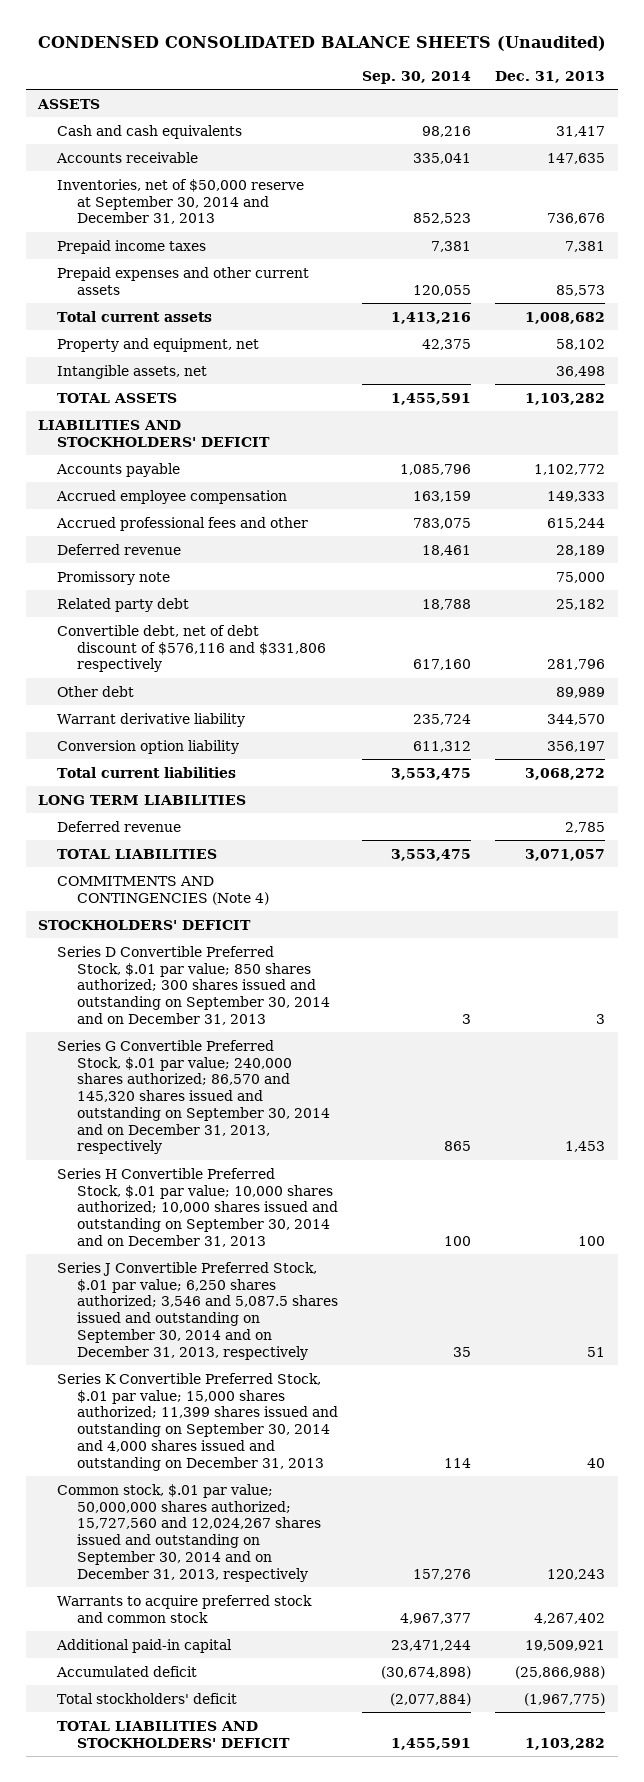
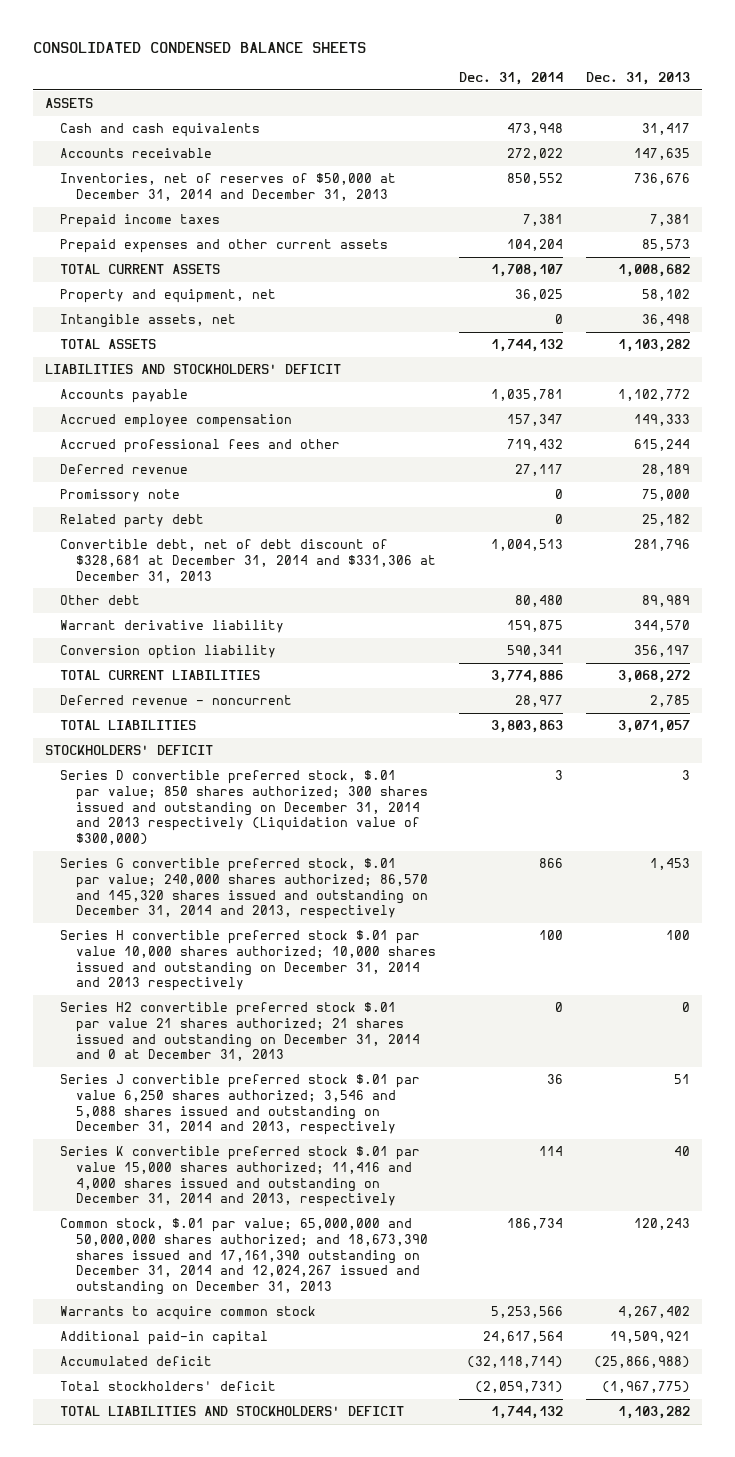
- CONDENSED CONSOLIDATED BALANCE SHEETS (Unaudited)
+ CONSOLIDATED CONDENSED BALANCE SHEETS
- | Sep. 30, 2014 | Dec. 31, 2013
+ | Dec. 31, 2014 | Dec. 31, 2013
- Inventories, net of $50,000 reserve at September 30, 2014 and December 31, 2013 | 852,523 | 736,676
+ Inventories, net of reserves of $50,000 at December 31, 2014 and December 31, 2013 | 850,552 | 736,676
- Total current assets | 1,413,216 | 1,008,682
+ TOTAL CURRENT ASSETS | 1,708,107 | 1,008,682
- Convertible debt, net of debt discount of $576,116 and $331,806 respectively | 617,160 | 281,796
+ Convertible debt, net of debt discount of $328,681 at December 31, 2014 and $331,306 at December 31, 2013 | 1,004,513 | 281,796
- Total current liabilities | 3,553,475 | 3,068,272
- LONG TERM LIABILITIES
- Deferred revenue | | 2,785
+ TOTAL CURRENT LIABILITIES | 3,774,886 | 3,068,272
+ Deferred revenue - noncurrent | 28,977 | 2,785
- COMMITMENTS AND CONTINGENCIES (Note 4)
- Series D Convertible Preferred Stock, $.01 par value; 850 shares authorized; 300 shares issued and outstanding on September 30, 2014 and on December 31, 2013 | 3 | 3
- Series G Convertible Preferred Stock, $.01 par value; 240,000 shares authorized; 86,570 and 145,320 shares issued and outstanding on September 30, 2014 and on December 31, 2013, respectively | 865 | 1,453
- Series H Convertible Preferred Stock, $.01 par value; 10,000 shares authorized; 10,000 shares issued and outstanding on September 30, 2014 and on December 31, 2013 | 100 | 100
- Series J Convertible Preferred Stock, $.01 par value; 6,250 shares authorized; 3,546 and 5,087.5 shares issued and outstanding on September 30, 2014 and on December 31, 2013, respectively | 35 | 51
- Series K Convertible Preferred Stock, $.01 par value; 15,000 shares authorized; 11,399 shares issued and outstanding on September 30, 2014 and 4,000 shares issued and outstanding on December 31, 2013 | 114 | 40
- Common stock, $.01 par value; 50,000,000 shares authorized; 15,727,560 and 12,024,267 shares issued and outstanding on September 30, 2014 and on December 31, 2013, respectively | 157,276 | 120,243
- Warrants to acquire preferred stock and common stock | 4,967,377 | 4,267,402
+ Series D convertible preferred stock, $.01 par value; 850 shares authorized; 300 shares issued and outstanding on December 31, 2014 and 2013 respectively (Liquidation value of $300,000) | 3 | 3
+ Series G convertible preferred stock, $.01 par value; 240,000 shares authorized; 86,570 and 145,320 shares issued and outstanding on December 31, 2014 and 2013, respectively | 866 | 1,453
+ Series H convertible preferred stock $.01 par value 10,000 shares authorized; 10,000 shares issued and outstanding on December 31, 2014 and 2013 respectively | 100 | 100
+ Series H2 convertible preferred stock $.01 par value 21 shares authorized; 21 shares issued and outstanding on December 31, 2014 and 0 at December 31, 2013 | 0 | 0
+ Series J convertible preferred stock $.01 par value 6,250 shares authorized; 3,546 and 5,088 shares issued and outstanding on December 31, 2014 and 2013, respectively | 36 | 51
+ Series K convertible preferred stock $.01 par value 15,000 shares authorized; 11,416 and 4,000 shares issued and outstanding on December 31, 2014 and 2013, respectively | 114 | 40
+ Common stock, $.01 par value; 65,000,000 and 50,000,000 shares authorized; and 18,673,390 shares issued and 17,161,390 outstanding on December 31, 2014 and 12,024,267 issued and outstanding on December 31, 2013 | 186,734 | 120,243
+ Warrants to acquire common stock | 5,253,566 | 4,267,402

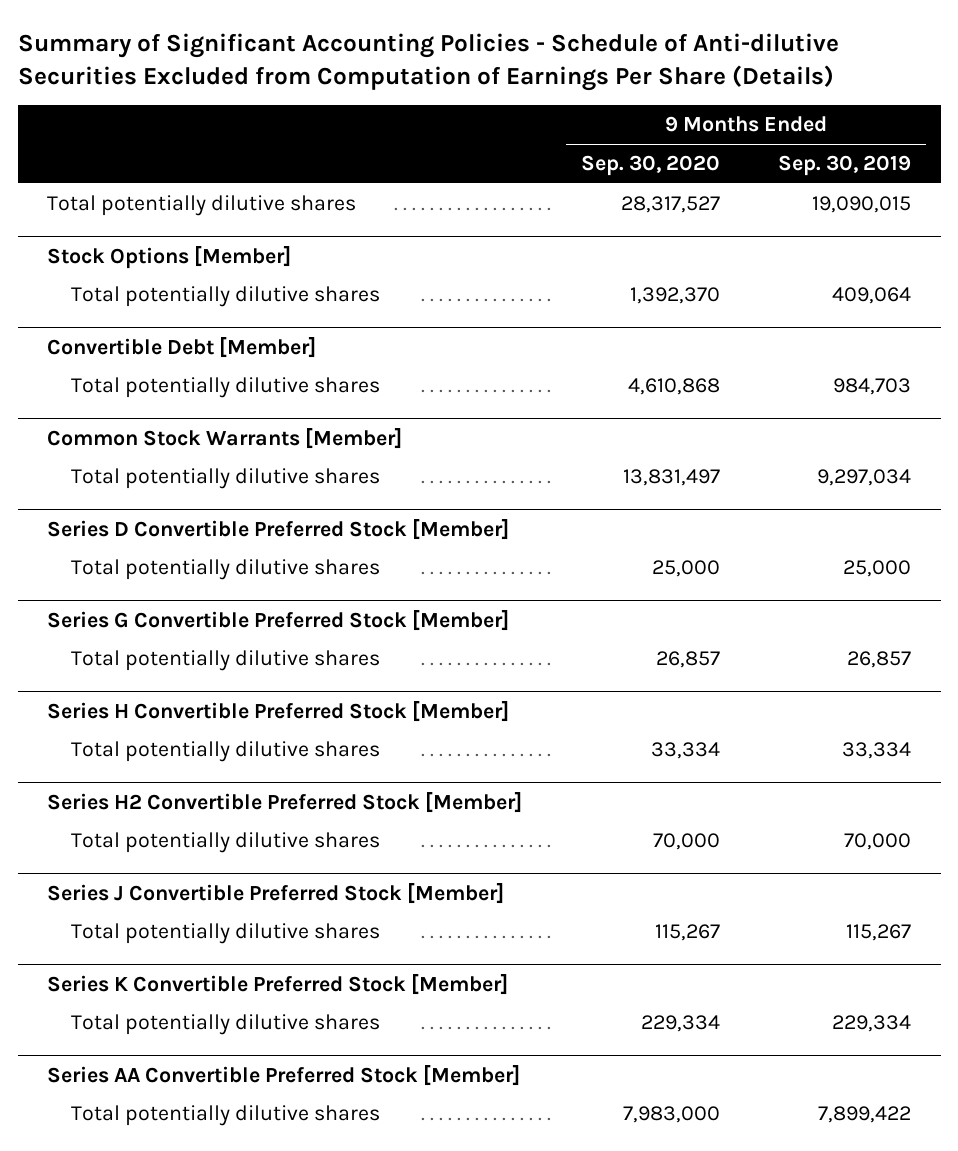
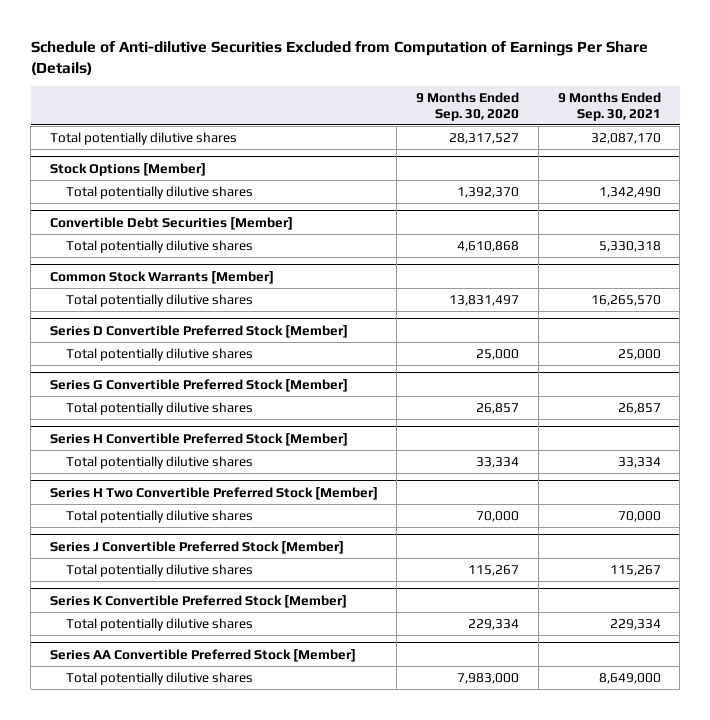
- Summary of Significant Accounting Policies - Schedule of Anti-dilutive Securities Excluded from Computation of Earnings Per Share (Details)
+ Schedule of Anti-dilutive Securities Excluded from Computation of Earnings Per Share (Details)
- | 9 Months Ended Sep. 30, 2020 | 9 Months Ended Sep. 30, 2019
+ | 9 Months Ended Sep. 30, 2020 | 9 Months Ended Sep. 30, 2021
- Convertible Debt [Member]
+ Convertible Debt Securities [Member]
- Series H2 Convertible Preferred Stock [Member]
+ Series H Two Convertible Preferred Stock [Member]

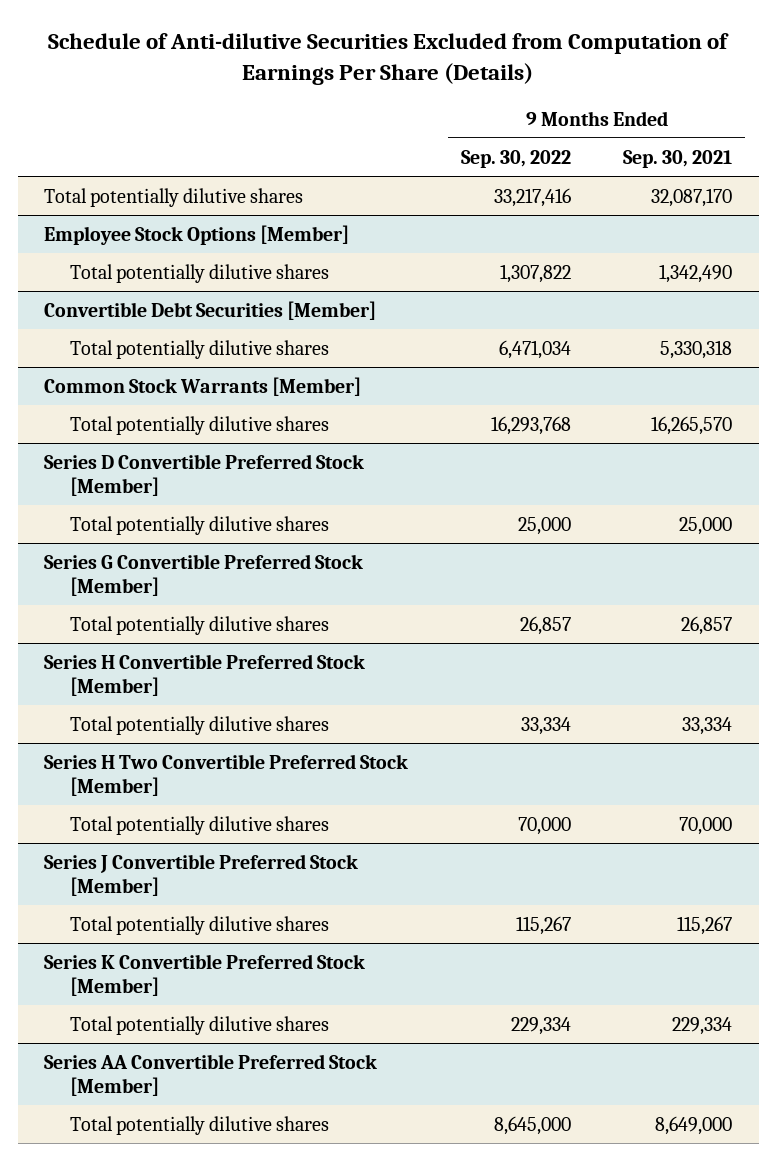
- | 9 Months Ended Sep. 30, 2020 | 9 Months Ended Sep. 30, 2021
+ | 9 Months Ended Sep. 30, 2022 | 9 Months Ended Sep. 30, 2021
- Stock Options [Member]
+ Employee Stock Options [Member]

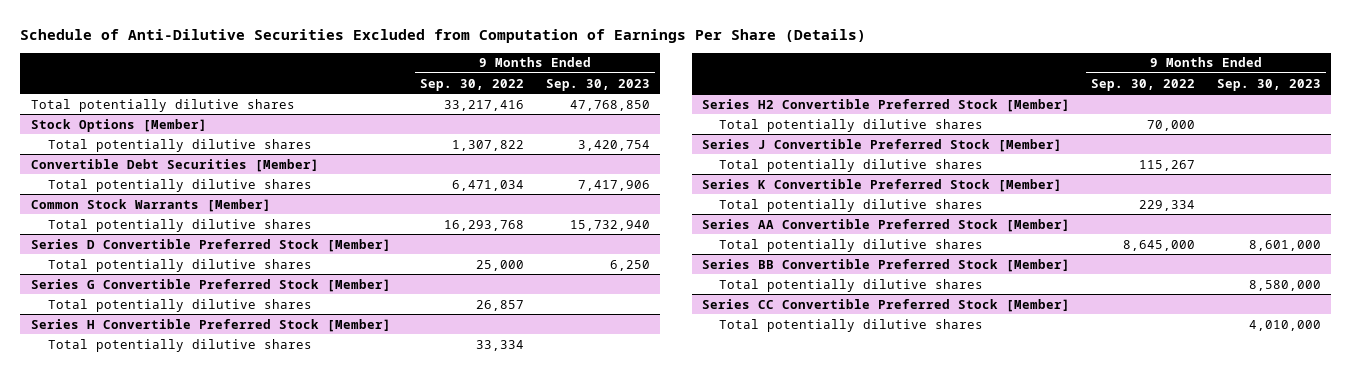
- Schedule of Anti-dilutive Securities Excluded from Computation of Earnings Per Share (Details)
+ Schedule of Anti-Dilutive Securities Excluded from Computation of Earnings Per Share (Details)
- | 9 Months Ended Sep. 30, 2022 | 9 Months Ended Sep. 30, 2021
+ | 9 Months Ended Sep. 30, 2022 | 9 Months Ended Sep. 30, 2023
- Employee Stock Options [Member]
+ Stock Options [Member]
- Series H Two Convertible Preferred Stock [Member]
+ Series H2 Convertible Preferred Stock [Member]
+ Series BB Convertible Preferred Stock [Member]
+ Total potentially dilutive shares | | 8,580,000
+ Series CC Convertible Preferred Stock [Member]
+ Total potentially dilutive shares | | 4,010,000

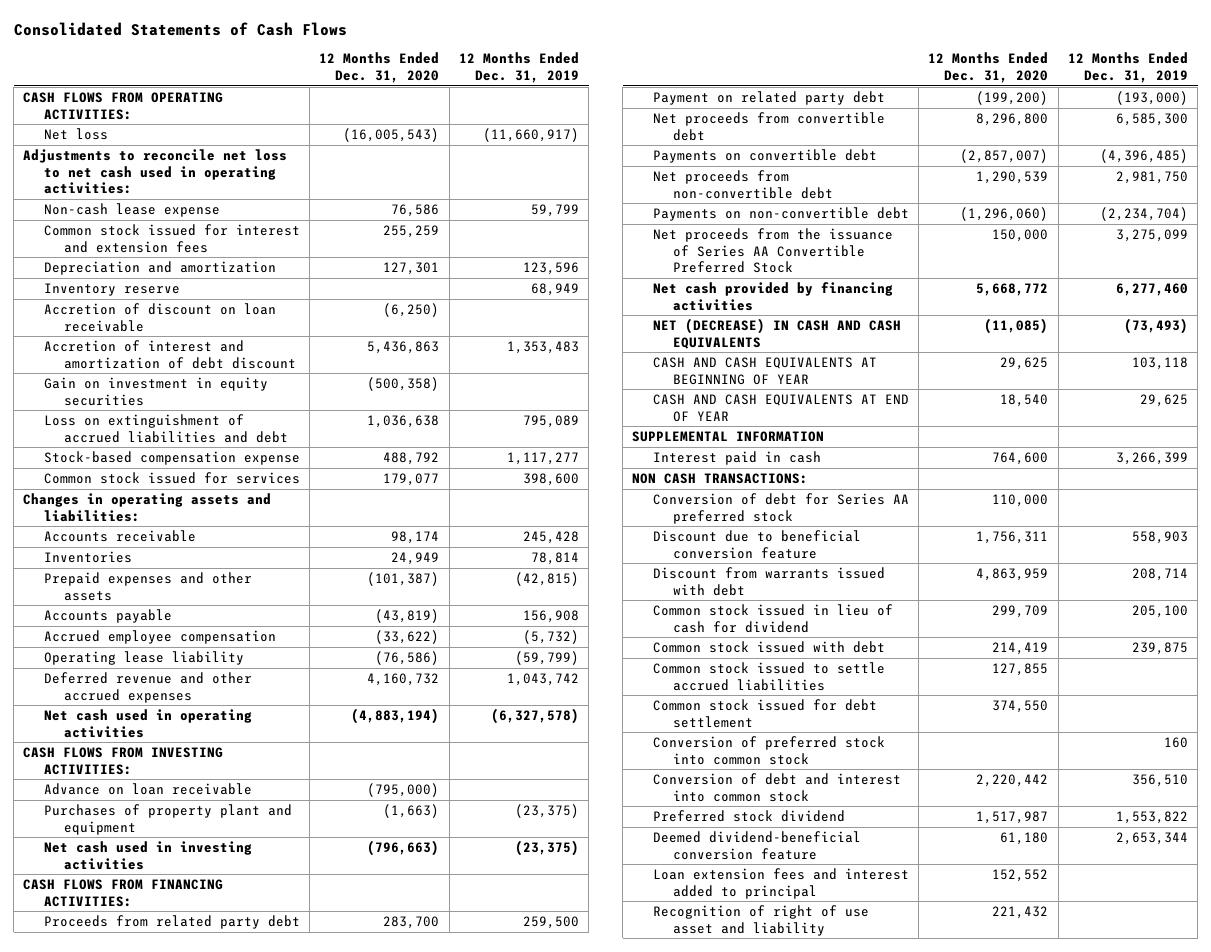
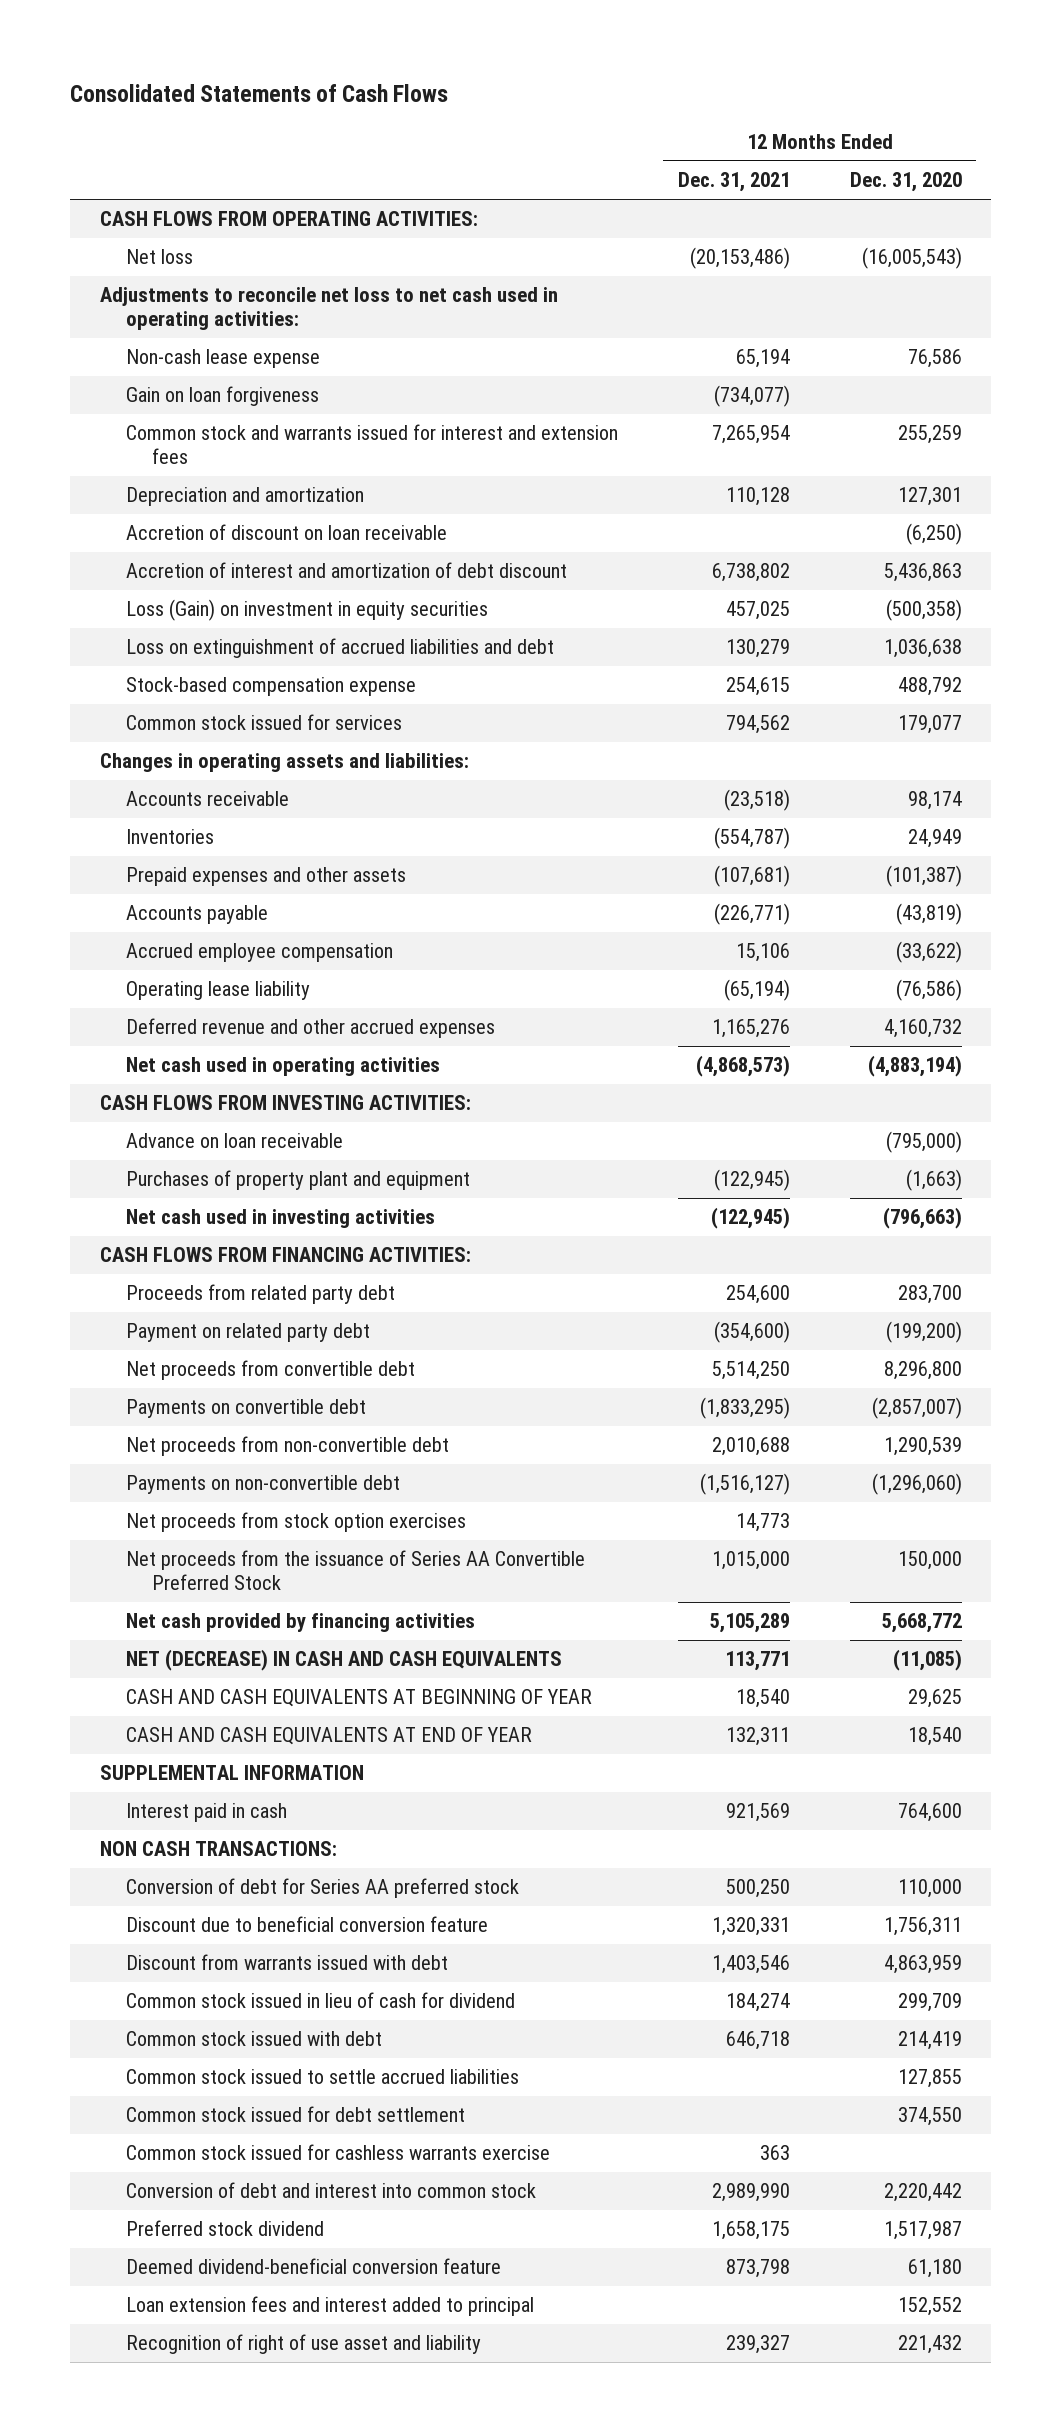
- | 12 Months Ended Dec. 31, 2020 | 12 Months Ended Dec. 31, 2019
+ | 12 Months Ended Dec. 31, 2021 | 12 Months Ended Dec. 31, 2020
- Common stock issued for interest and extension fees | 255,259 |
+ Gain on loan forgiveness | (734,077) |
+ Common stock and warrants issued for interest and extension fees | 7,265,954 | 255,259
- Inventory reserve | | 68,949
- Gain on investment in equity securities | (500,358) |
+ Loss (Gain) on investment in equity securities | 457,025 | (500,358)
+ Net proceeds from stock option exercises | 14,773 |
- Conversion of preferred stock into common stock | | 160
+ Common stock issued for cashless warrants exercise | 363 |

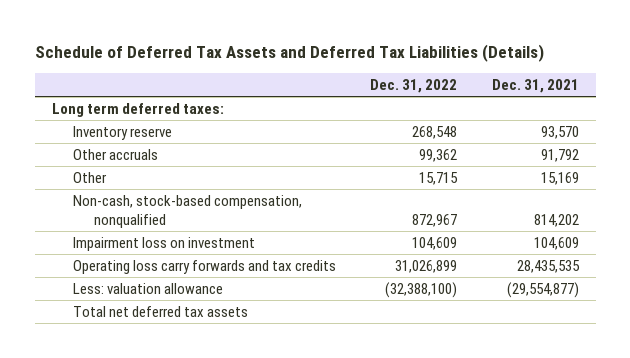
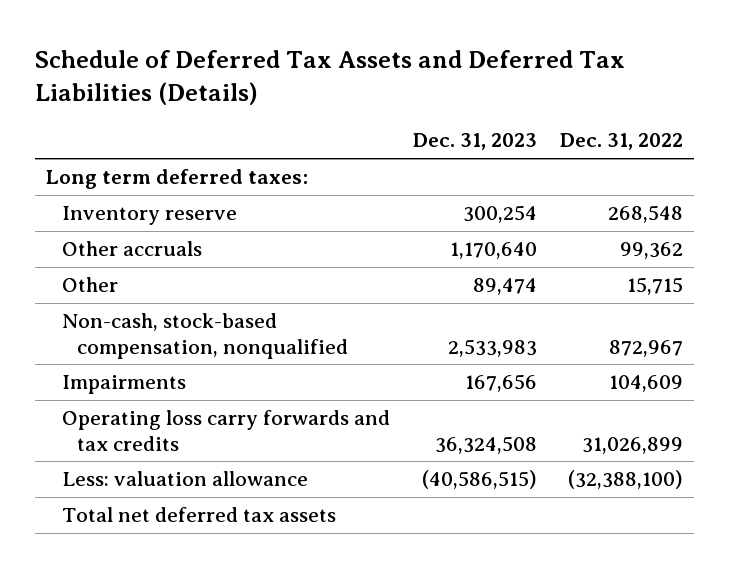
- | Dec. 31, 2022 | Dec. 31, 2021
+ | Dec. 31, 2023 | Dec. 31, 2022
- Impairment loss on investment | 104,609 | 104,609
+ Impairments | 167,656 | 104,609

